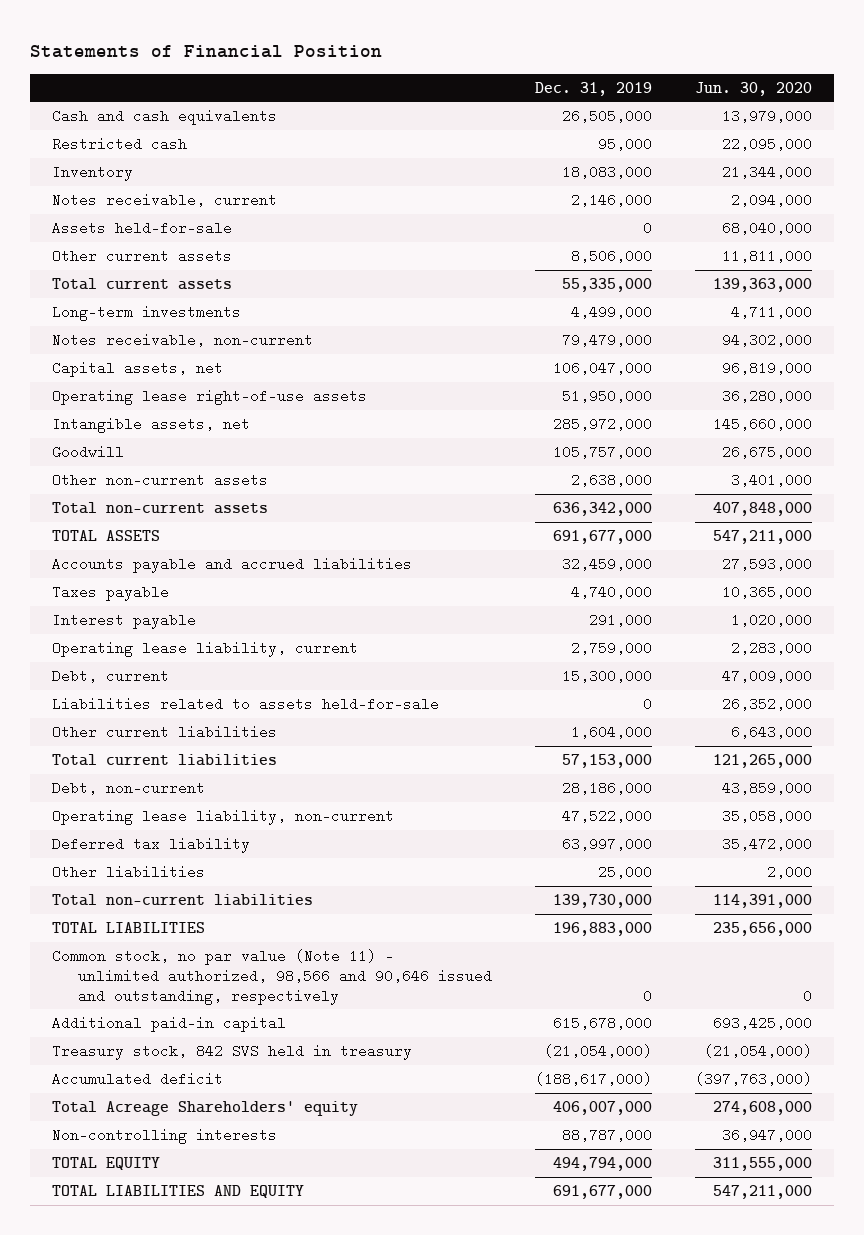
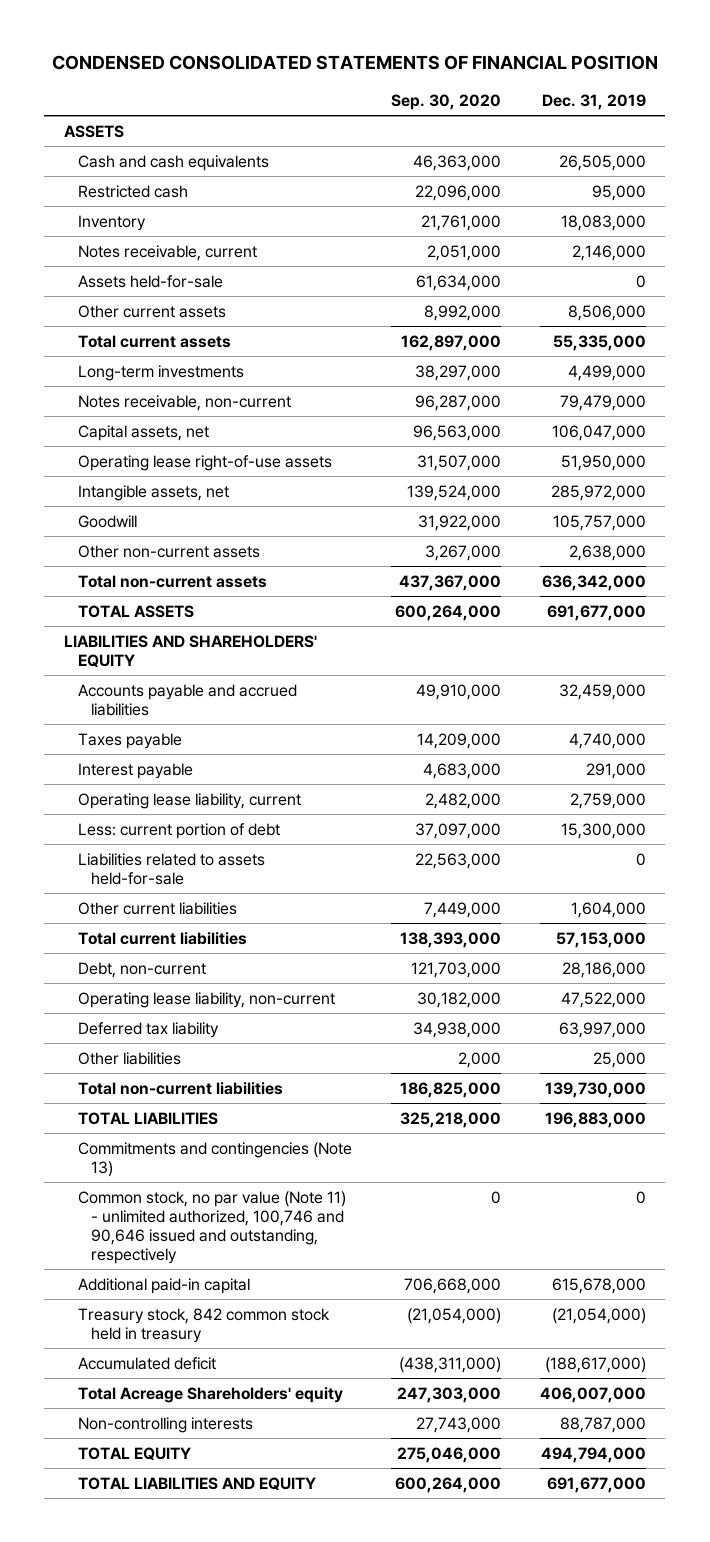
- Statements of Financial Position
+ CONDENSED CONSOLIDATED STATEMENTS OF FINANCIAL POSITION
- | Dec. 31, 2019 | Jun. 30, 2020
+ | Sep. 30, 2020 | Dec. 31, 2019
+ ASSETS
+ LIABILITIES AND SHAREHOLDERS' EQUITY
- Debt, current | 15,300,000 | 47,009,000
+ Less: current portion of debt | 37,097,000 | 15,300,000
- Common stock, no par value (Note 11) - unlimited authorized, 98,566 and 90,646 issued and outstanding, respectively | 0 | 0
+ Commitments and contingencies (Note 13)
+ Common stock, no par value (Note 11) - unlimited authorized, 100,746 and 90,646 issued and outstanding, respectively | 0 | 0
- Treasury stock, 842 SVS held in treasury | (21,054,000) | (21,054,000)
+ Treasury stock, 842 common stock held in treasury | (21,054,000) | (21,054,000)

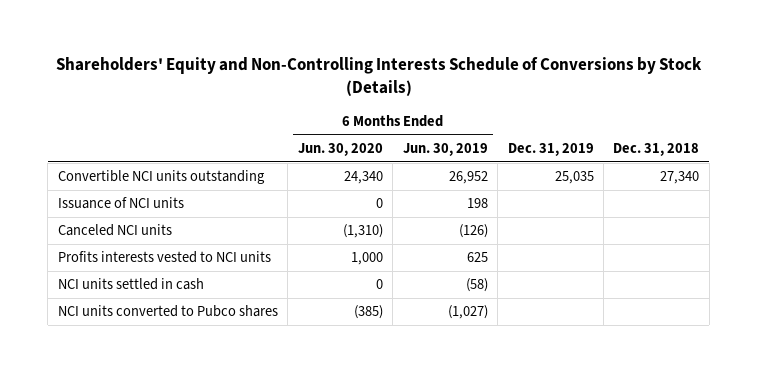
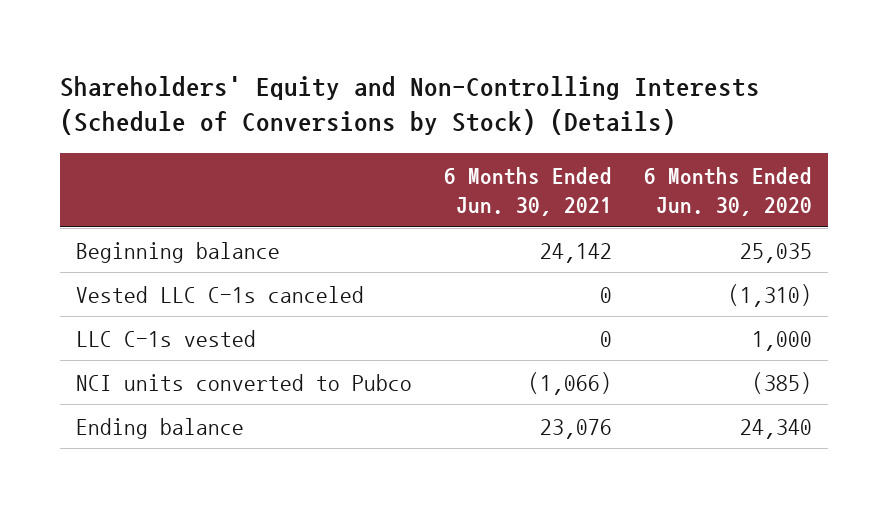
- Shareholders' Equity and Non-Controlling Interests Schedule of Conversions by Stock (Details)
+ Shareholders' Equity and Non-Controlling Interests (Schedule of Conversions by Stock) (Details)
- | 6 Months Ended Jun. 30, 2020 | 6 Months Ended Jun. 30, 2019 | Dec. 31, 2019 | Dec. 31, 2018
+ | 6 Months Ended Jun. 30, 2021 | 6 Months Ended Jun. 30, 2020
- Convertible NCI units outstanding | 24,340 | 26,952 | 25,035 | 27,340
- Issuance of NCI units | 0 | 198 | |
- Canceled NCI units | (1,310) | (126) | |
- Profits interests vested to NCI units | 1,000 | 625 | |
- NCI units settled in cash | 0 | (58) | |
- NCI units converted to Pubco shares | (385) | (1,027) | |
+ Beginning balance | 24,142 | 25,035
+ Vested LLC C-1s canceled | 0 | (1,310)
+ LLC C-1s vested | 0 | 1,000
+ NCI units converted to Pubco | (1,066) | (385)
+ Ending balance | 23,076 | 24,340

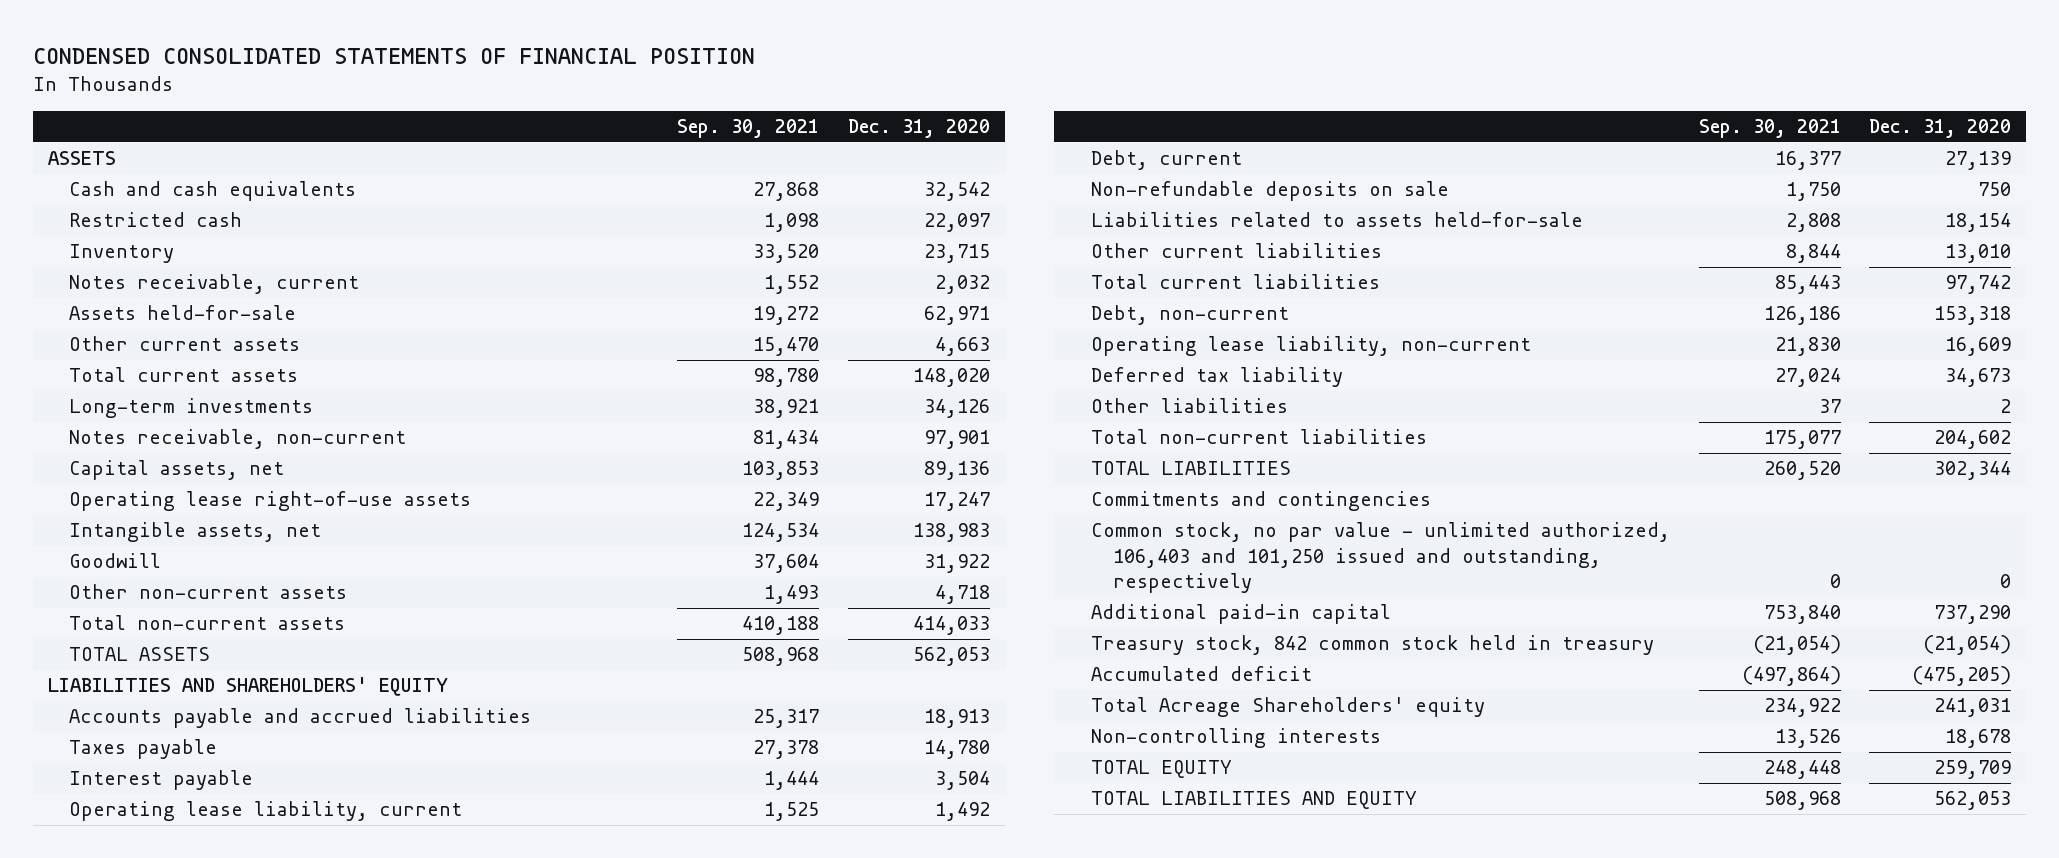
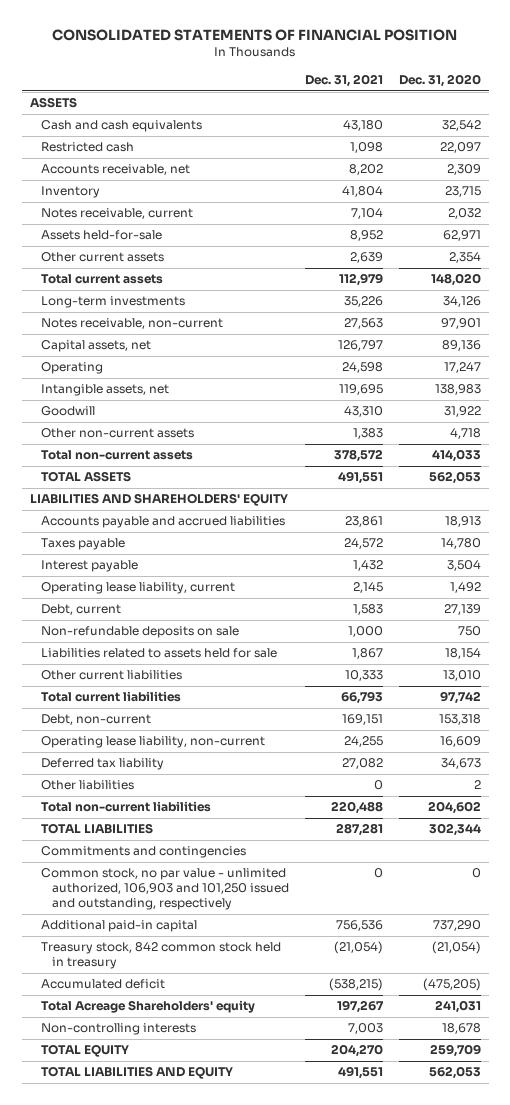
- CONDENSED CONSOLIDATED STATEMENTS OF FINANCIAL POSITION
+ CONSOLIDATED STATEMENTS OF FINANCIAL POSITION
- | Sep. 30, 2021 | Dec. 31, 2020
+ | Dec. 31, 2021 | Dec. 31, 2020
+ Accounts receivable, net | 8,202 | 2,309
- Other current assets | 15,470 | 4,663
+ Other current assets | 2,639 | 2,354
- Operating lease right-of-use assets | 22,349 | 17,247
+ Operating | 24,598 | 17,247
- Liabilities related to assets held-for-sale | 2,808 | 18,154
+ Liabilities related to assets held for sale | 1,867 | 18,154
- Common stock, no par value - unlimited authorized, 106,403 and 101,250 issued and outstanding, respectively | 0 | 0
+ Common stock, no par value - unlimited authorized, 106,903 and 101,250 issued and outstanding, respectively | 0 | 0

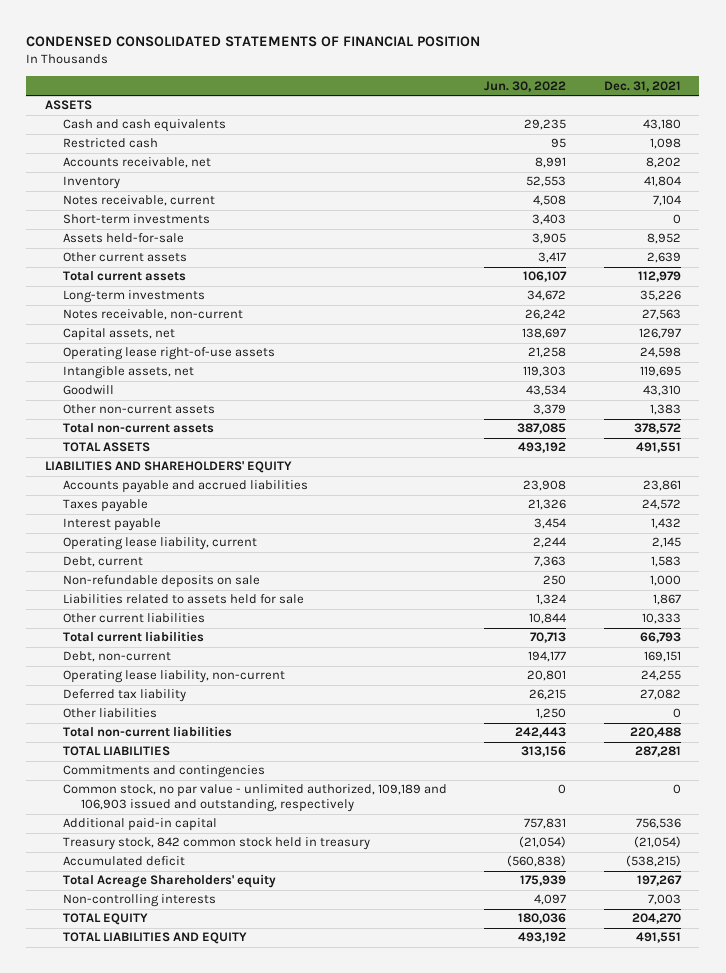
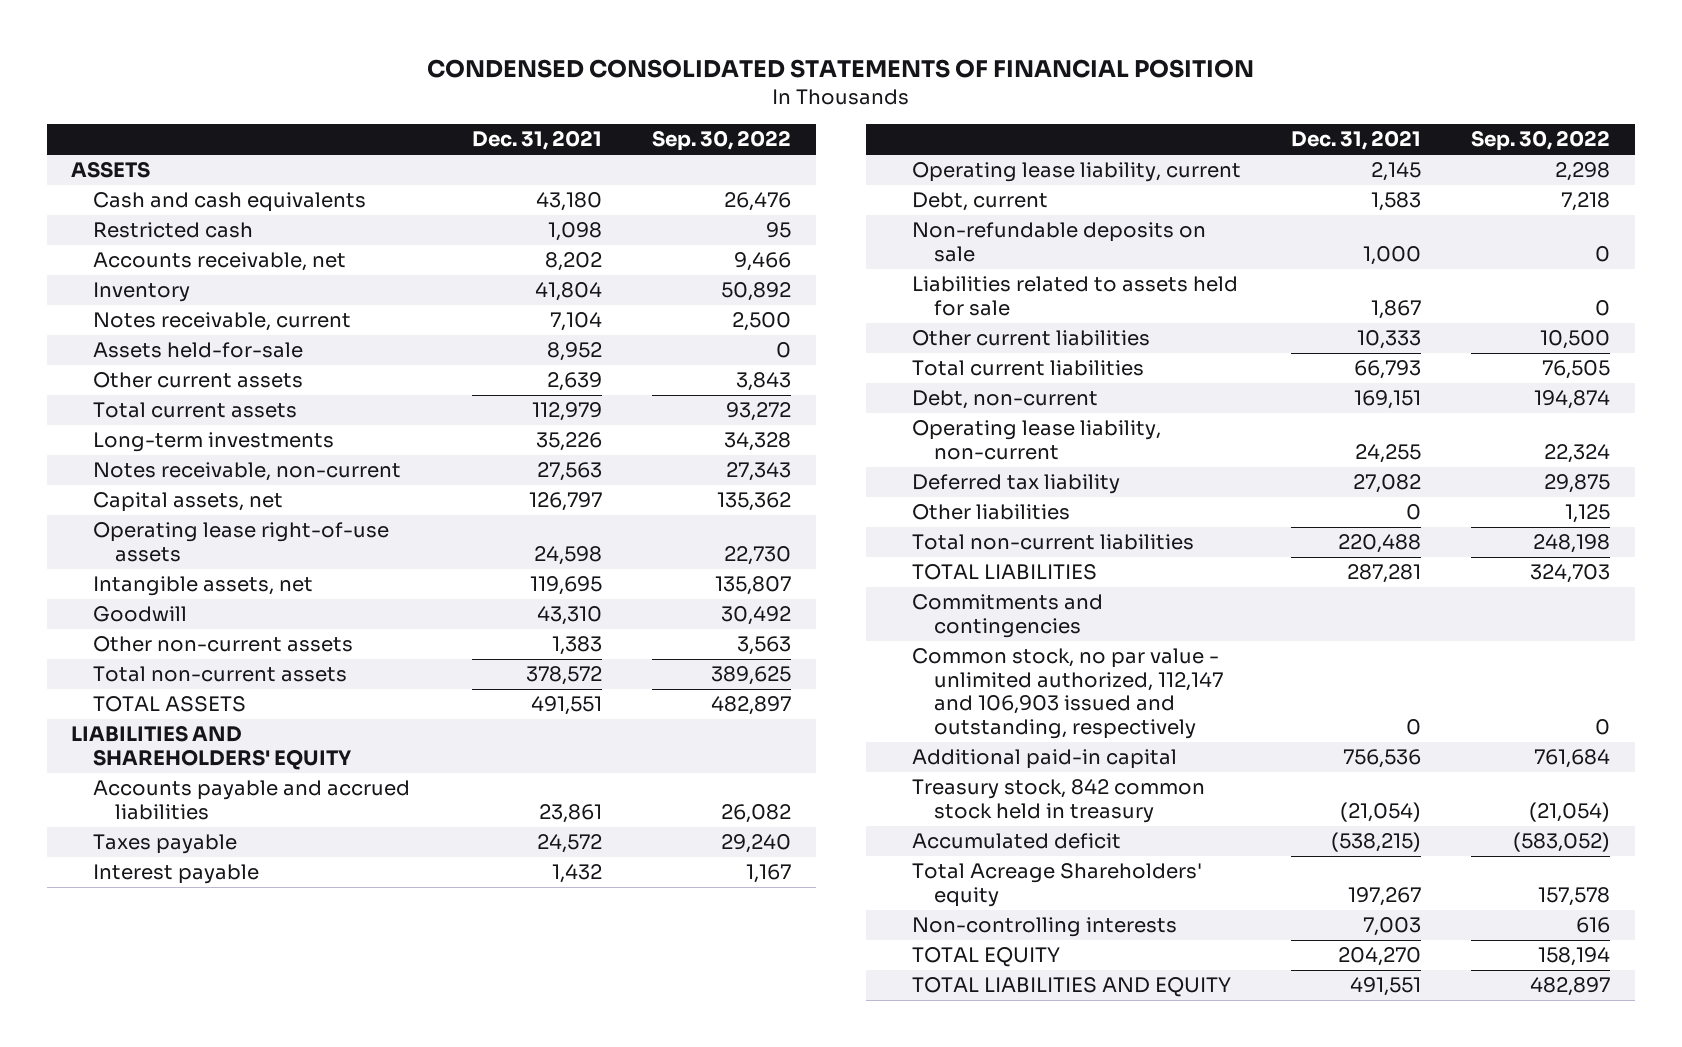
- | Jun. 30, 2022 | Dec. 31, 2021
+ | Dec. 31, 2021 | Sep. 30, 2022
- Short-term investments | 3,403 | 0
- Common stock, no par value - unlimited authorized, 109,189 and 106,903 issued and outstanding, respectively | 0 | 0
+ Common stock, no par value - unlimited authorized, 112,147 and 106,903 issued and outstanding, respectively | 0 | 0

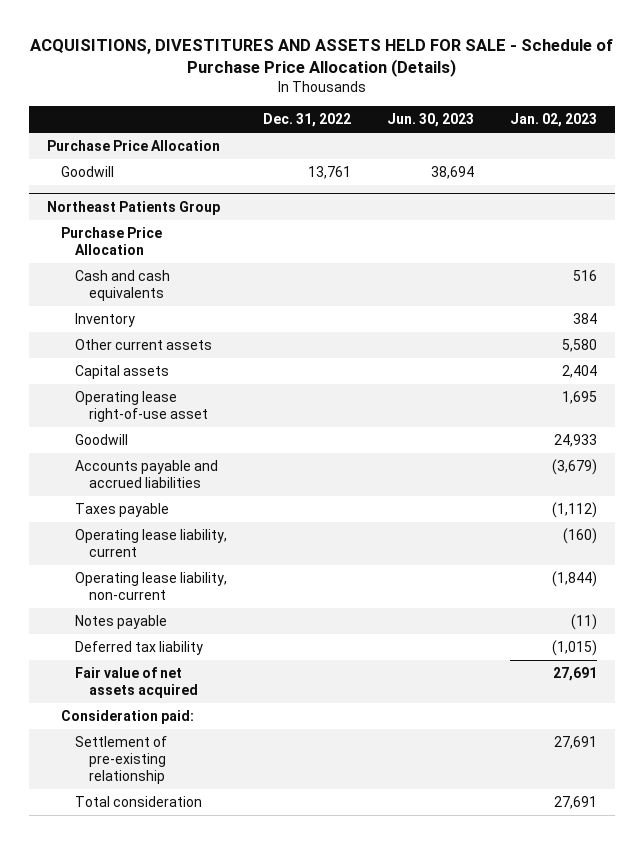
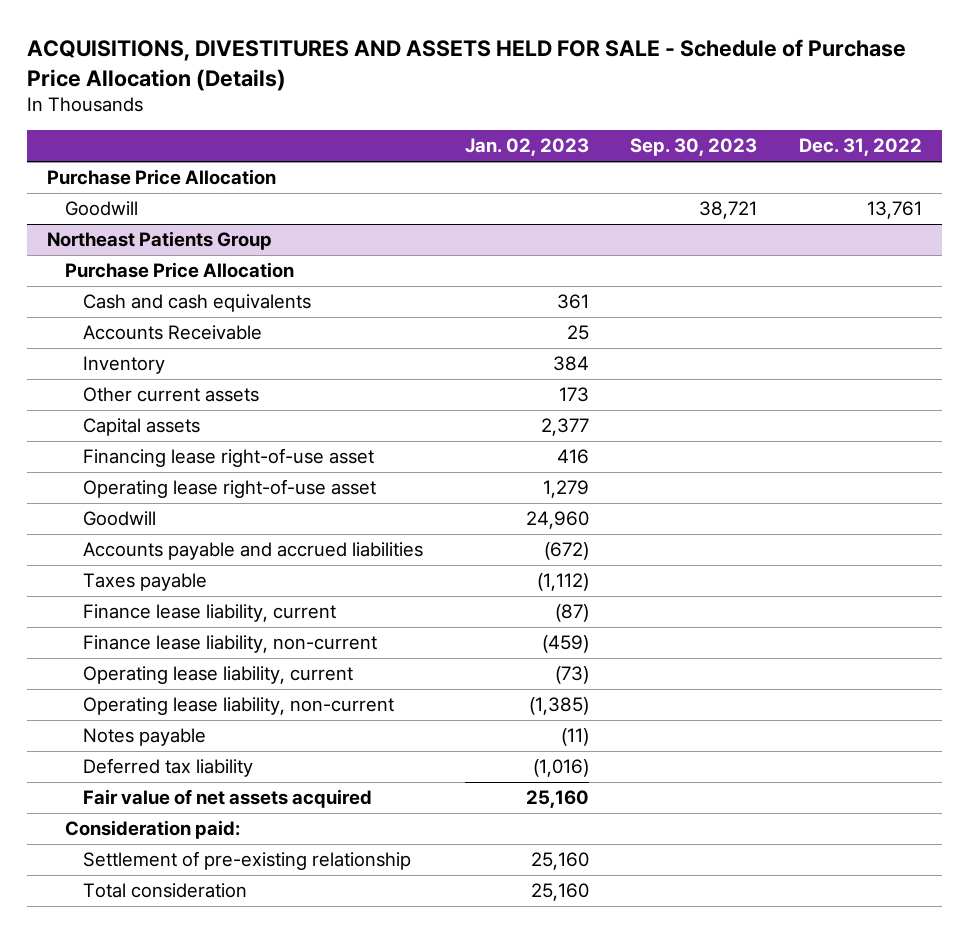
- | Dec. 31, 2022 | Jun. 30, 2023 | Jan. 02, 2023
+ | Jan. 02, 2023 | Sep. 30, 2023 | Dec. 31, 2022
@ Northeast Patients Group
- Cash and cash equivalents | | | 516
+ Cash and cash equivalents | 361 | |
+ Accounts Receivable | 25 | |
- Other current assets | | | 5,580
- Capital assets | | | 2,404
- Operating lease right-of-use asset | | | 1,695
- Goodwill | | | 24,933
- Accounts payable and accrued liabilities | | | (3,679)
+ Other current assets | 173 | |
+ Capital assets | 2,377 | |
+ Financing lease right-of-use asset | 416 | |
+ Operating lease right-of-use asset | 1,279 | |
+ Goodwill | 24,960 | |
+ Accounts payable and accrued liabilities | (672) | |
- Operating lease liability, current | | | (160)
- Operating lease liability, non-current | | | (1,844)
+ Finance lease liability, current | (87) | |
+ Finance lease liability, non-current | (459) | |
+ Operating lease liability, current | (73) | |
+ Operating lease liability, non-current | (1,385) | |
- Deferred tax liability | | | (1,015)
- Fair value of net assets acquired | | | 27,691
+ Deferred tax liability | (1,016) | |
+ Fair value of net assets acquired | 25,160 | |
- Settlement of pre-existing relationship | | | 27,691
- Total consideration | | | 27,691
+ Settlement of pre-existing relationship | 25,160 | |
+ Total consideration | 25,160 | |

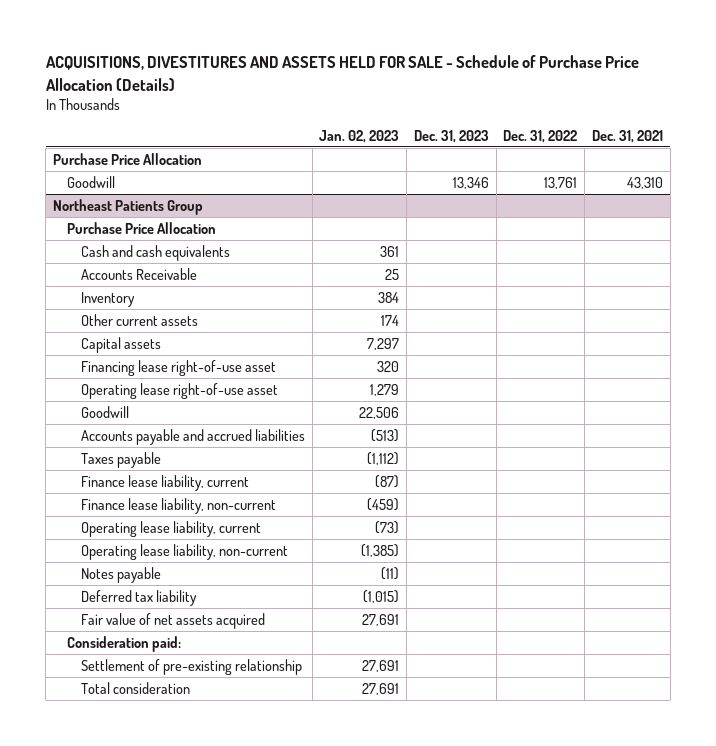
- | Jan. 02, 2023 | Sep. 30, 2023 | Dec. 31, 2022
+ | Jan. 02, 2023 | Dec. 31, 2023 | Dec. 31, 2022 | Dec. 31, 2021
@ Northeast Patients Group
- Other current assets | 173 | |
- Capital assets | 2,377 | |
- Financing lease right-of-use asset | 416 | |
+ Other current assets | 174 | | |
+ Capital assets | 7,297 | | |
+ Financing lease right-of-use asset | 320 | | |
- Goodwill | 24,960 | |
- Accounts payable and accrued liabilities | (672) | |
+ Goodwill | 22,506 | | |
+ Accounts payable and accrued liabilities | (513) | | |
- Deferred tax liability | (1,016) | |
- Fair value of net assets acquired | 25,160 | |
+ Deferred tax liability | (1,015) | | |
+ Fair value of net assets acquired | 27,691 | | |
- Settlement of pre-existing relationship | 25,160 | |
- Total consideration | 25,160 | |
+ Settlement of pre-existing relationship | 27,691 | | |
+ Total consideration | 27,691 | | |

